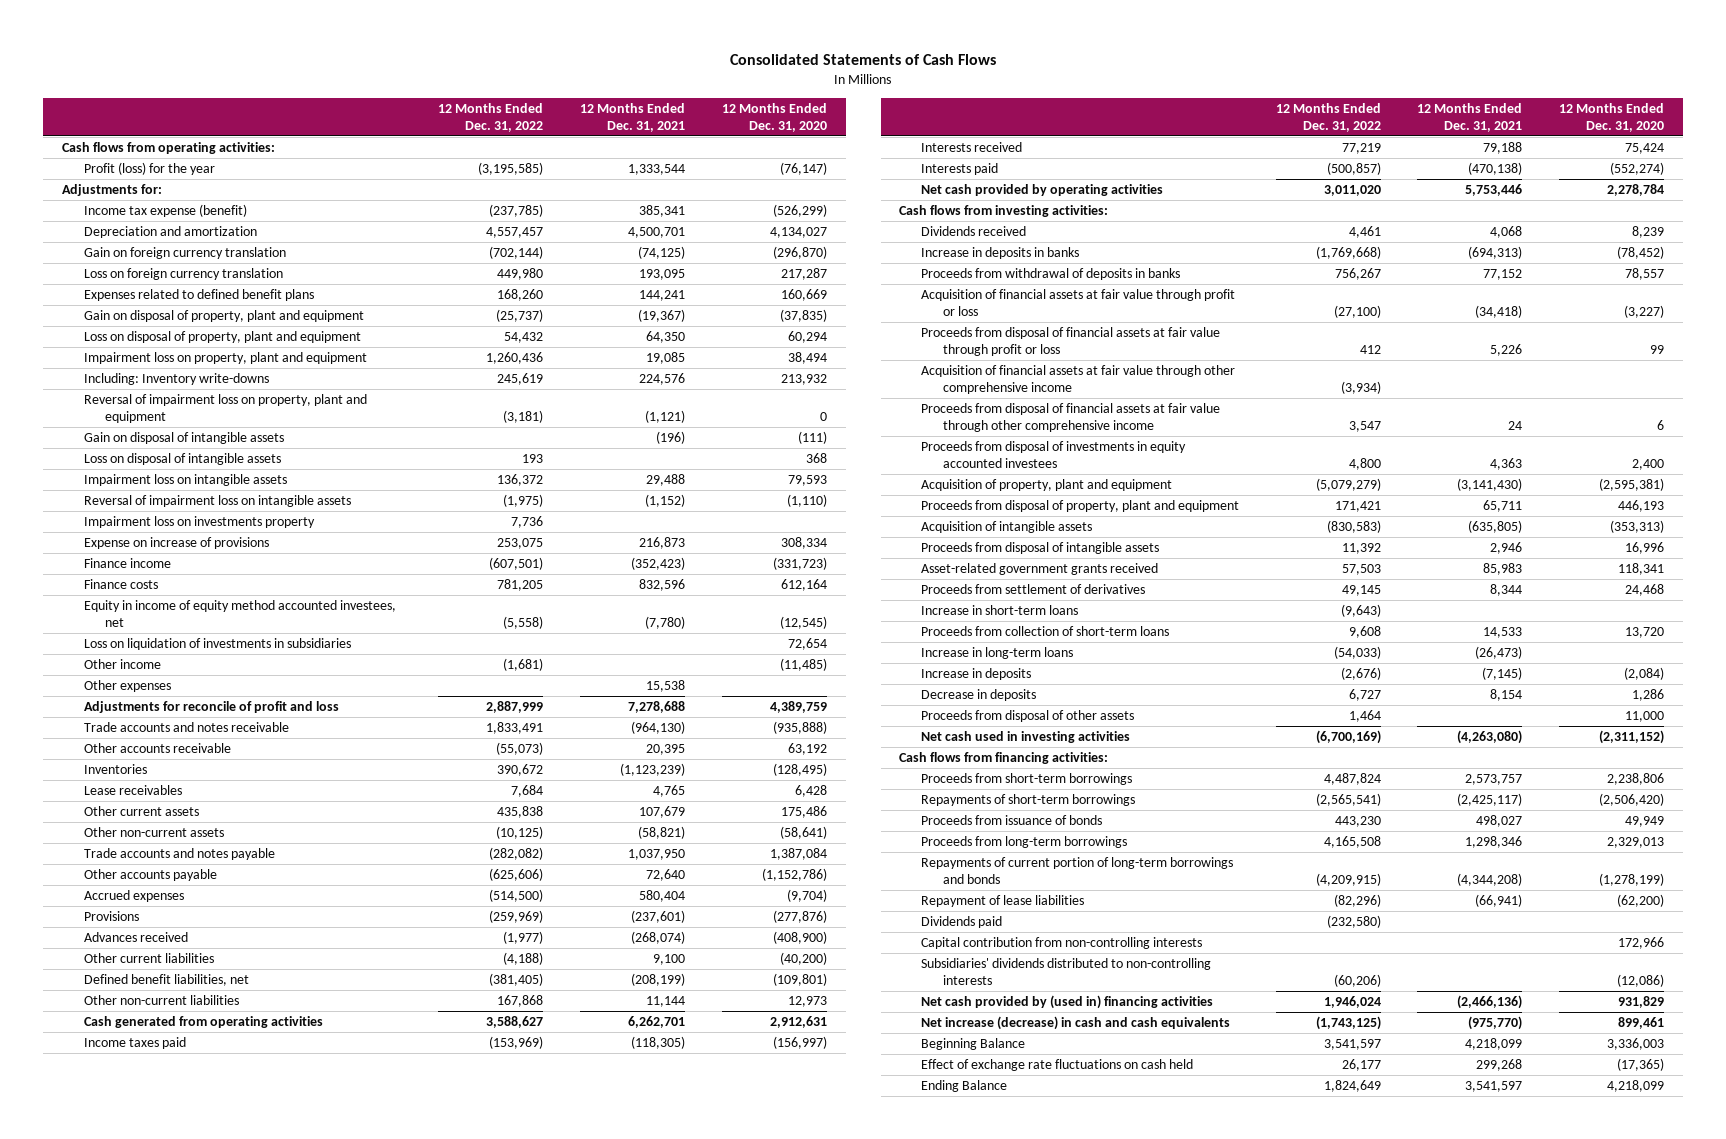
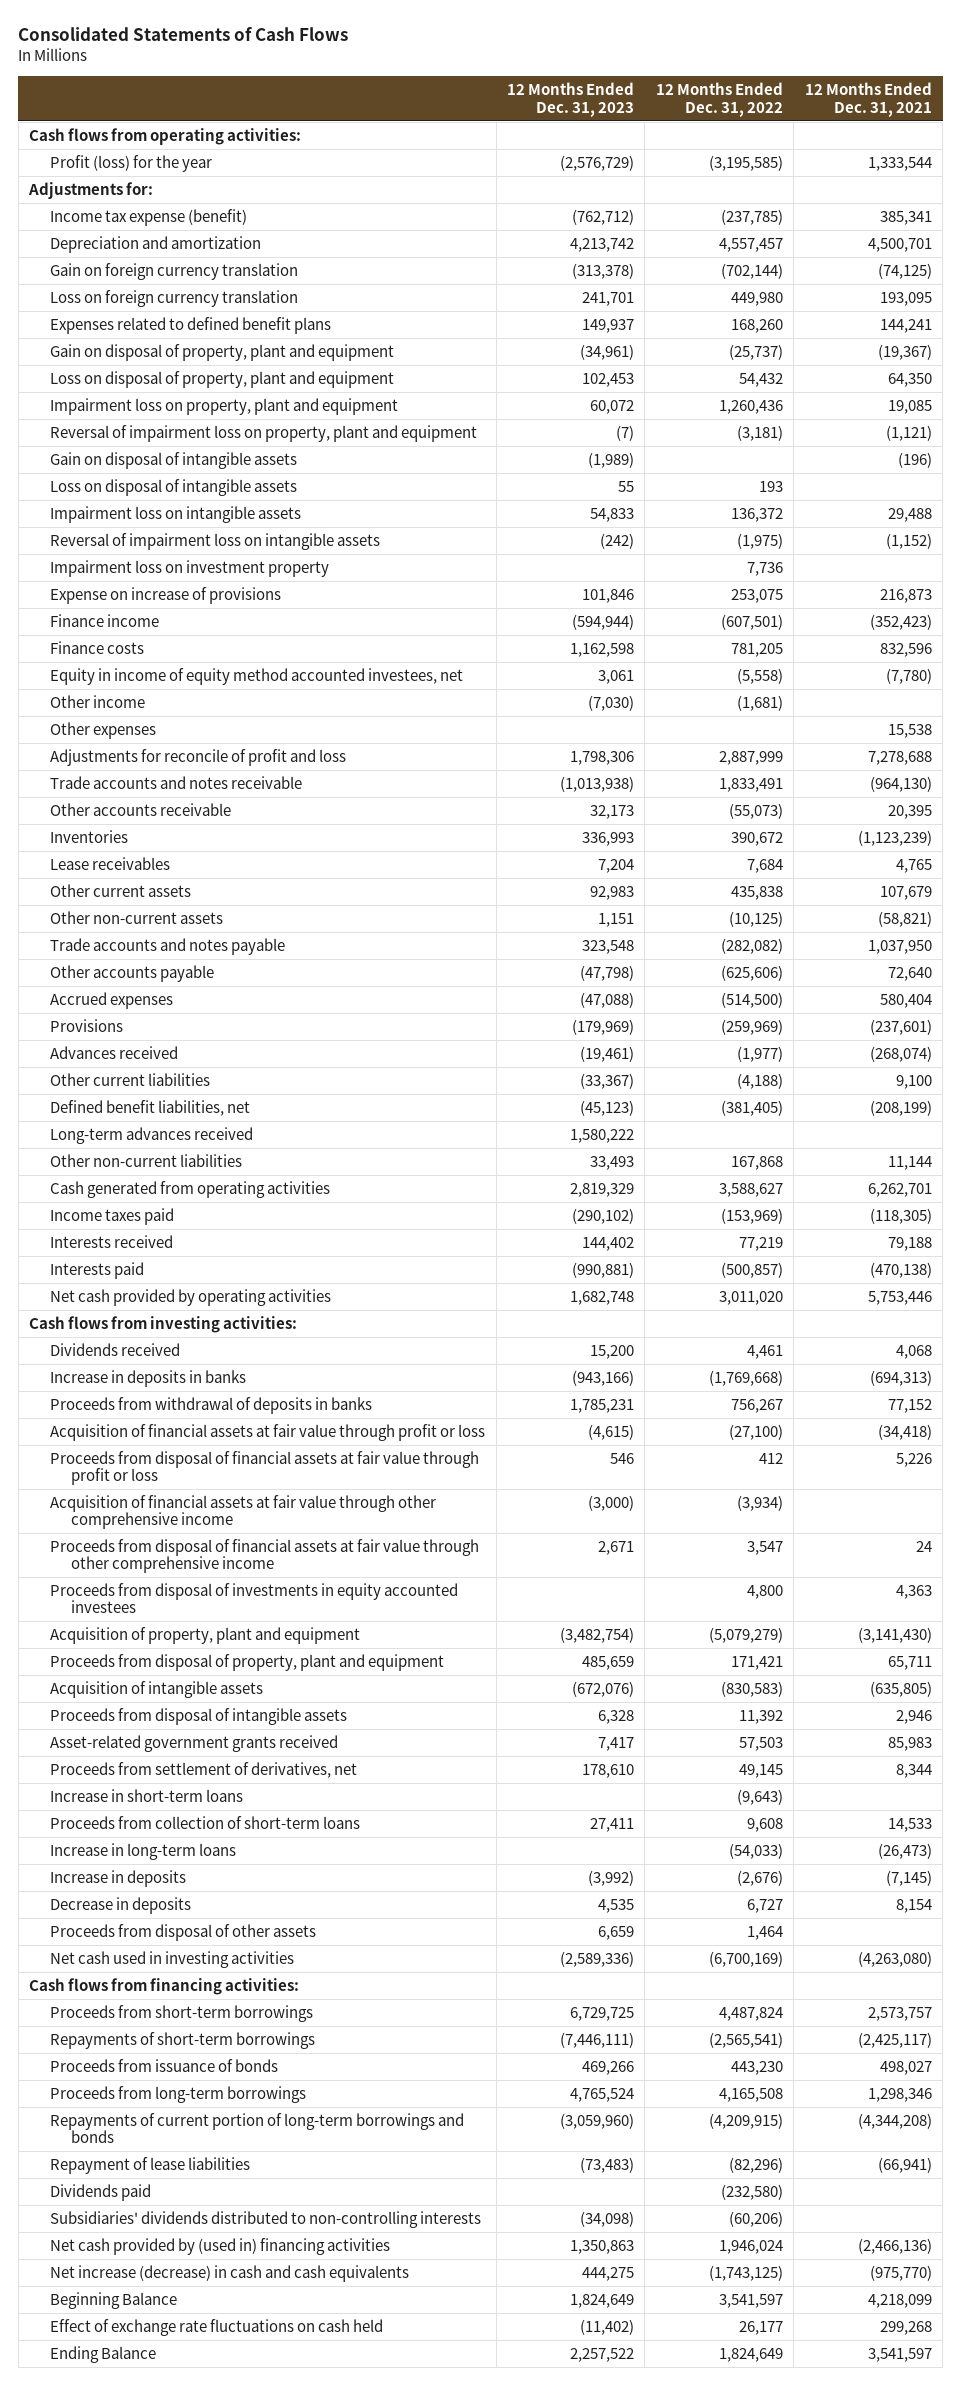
- | 12 Months Ended Dec. 31, 2022 | 12 Months Ended Dec. 31, 2021 | 12 Months Ended Dec. 31, 2020
+ | 12 Months Ended Dec. 31, 2023 | 12 Months Ended Dec. 31, 2022 | 12 Months Ended Dec. 31, 2021
- Including: Inventory write-downs | 245,619 | 224,576 | 213,932
- Impairment loss on investments property | 7,736 | |
+ Impairment loss on investment property | | 7,736 |
- Loss on liquidation of investments in subsidiaries | | | 72,654
+ Long-term advances received | 1,580,222 | |
- Proceeds from settlement of derivatives | 49,145 | 8,344 | 24,468
+ Proceeds from settlement of derivatives, net | 178,610 | 49,145 | 8,344
- Capital contribution from non-controlling interests | | | 172,966

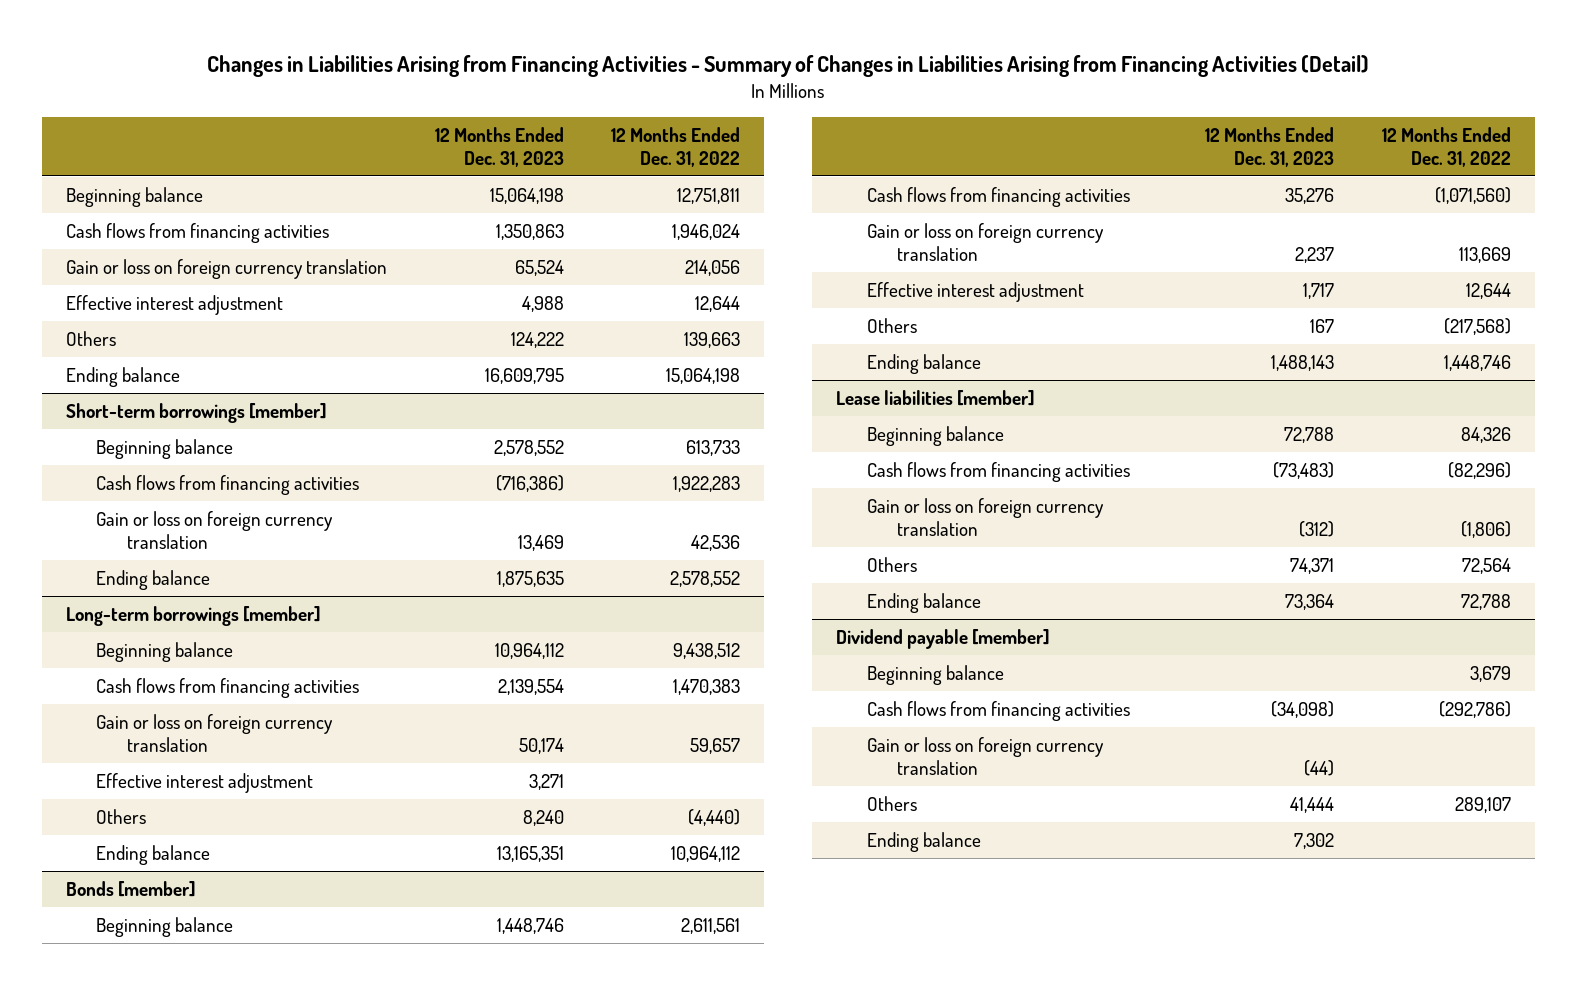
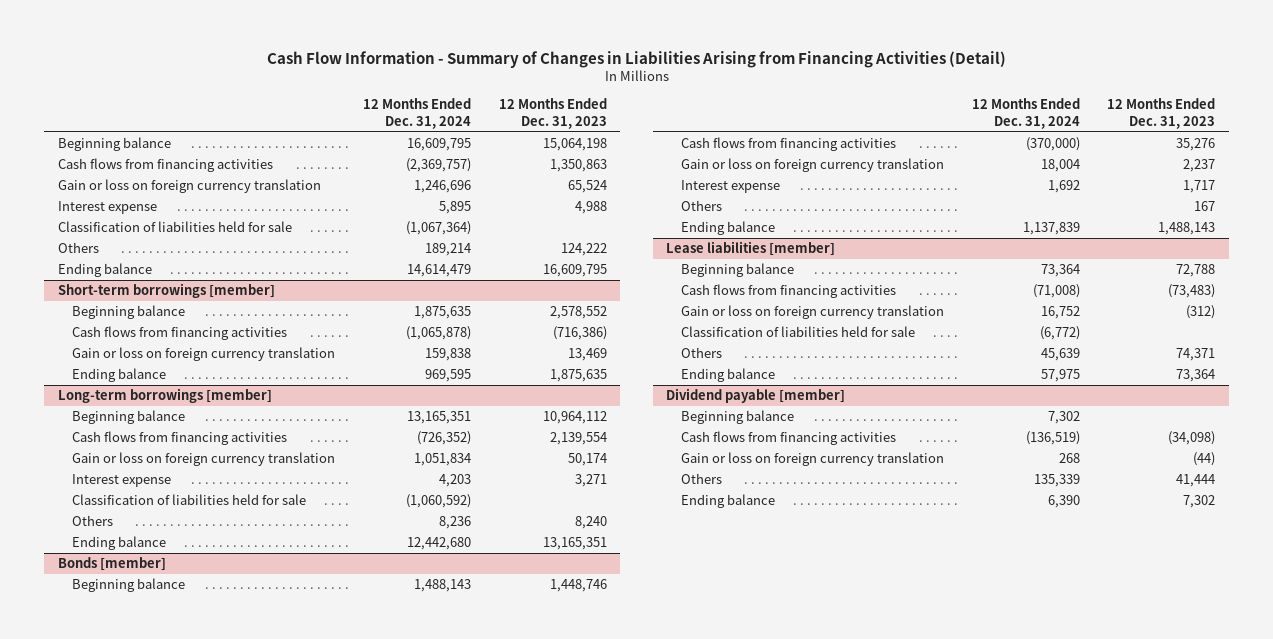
- Changes in Liabilities Arising from Financing Activities - Summary of Changes in Liabilities Arising from Financing Activities (Detail)
+ Cash Flow Information - Summary of Changes in Liabilities Arising from Financing Activities (Detail)
- | 12 Months Ended Dec. 31, 2023 | 12 Months Ended Dec. 31, 2022
+ | 12 Months Ended Dec. 31, 2024 | 12 Months Ended Dec. 31, 2023
- Effective interest adjustment | 4,988 | 12,644
+ Interest expense | 5,895 | 4,988
+ Classification of liabilities held for sale | (1,067,364) |
@ Long-term borrowings [member]
- Effective interest adjustment | 3,271 |
+ Interest expense | 4,203 | 3,271
+ Classification of liabilities held for sale | (1,060,592) |
@ Bonds [member]
- Effective interest adjustment | 1,717 | 12,644
+ Interest expense | 1,692 | 1,717
@ Lease liabilities [member]
+ Classification of liabilities held for sale | (6,772) |

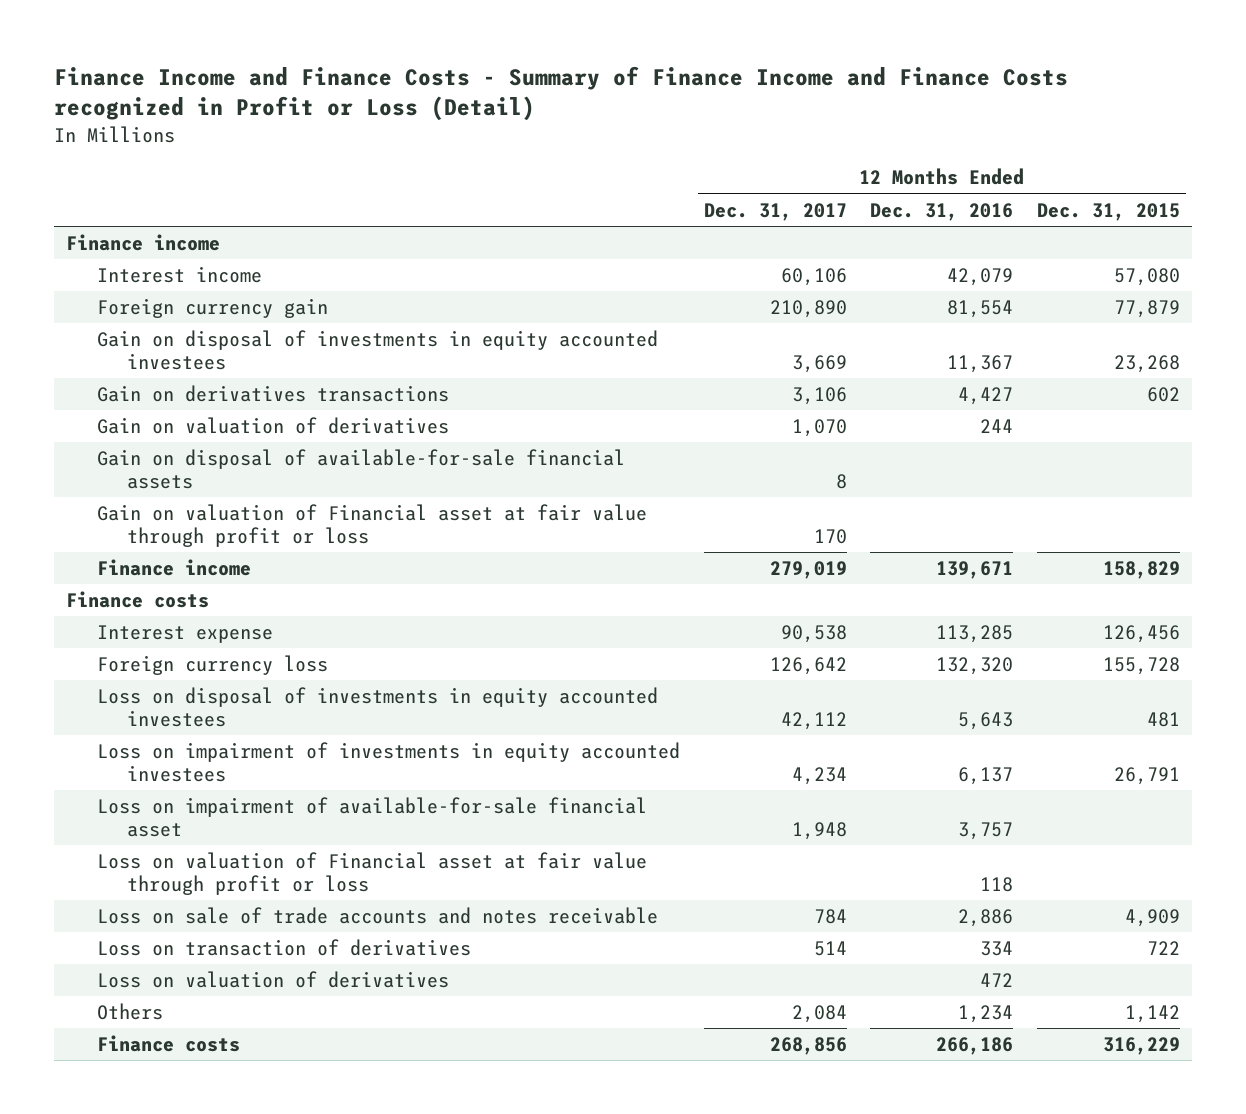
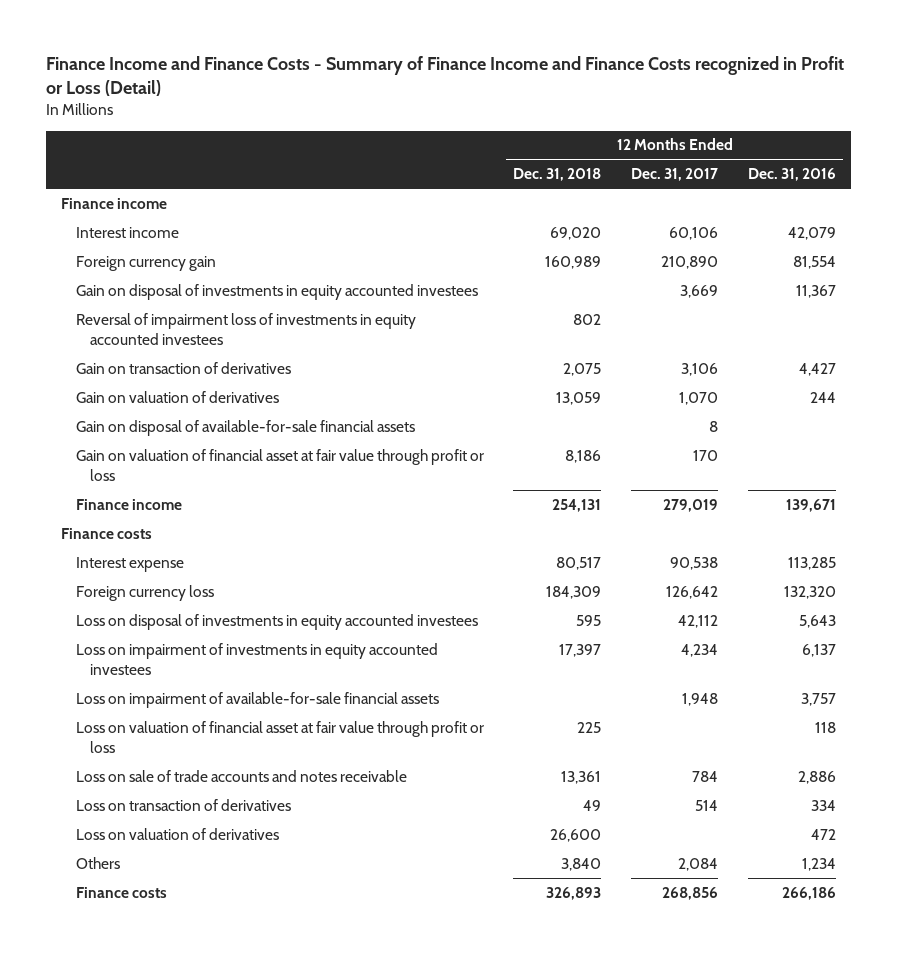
- | 12 Months Ended Dec. 31, 2017 | 12 Months Ended Dec. 31, 2016 | 12 Months Ended Dec. 31, 2015
+ | 12 Months Ended Dec. 31, 2018 | 12 Months Ended Dec. 31, 2017 | 12 Months Ended Dec. 31, 2016
- Gain on derivatives transactions | 3,106 | 4,427 | 602
+ Reversal of impairment loss of investments in equity accounted investees | 802 | |
+ Gain on transaction of derivatives | 2,075 | 3,106 | 4,427
- Gain on valuation of Financial asset at fair value through profit or loss | 170 | |
+ Gain on valuation of financial asset at fair value through profit or loss | 8,186 | 170 |
- Loss on impairment of available-for-sale financial asset | 1,948 | 3,757 |
- Loss on valuation of Financial asset at fair value through profit or loss | | 118 |
+ Loss on impairment of available-for-sale financial assets | | 1,948 | 3,757
+ Loss on valuation of financial asset at fair value through profit or loss | 225 | | 118

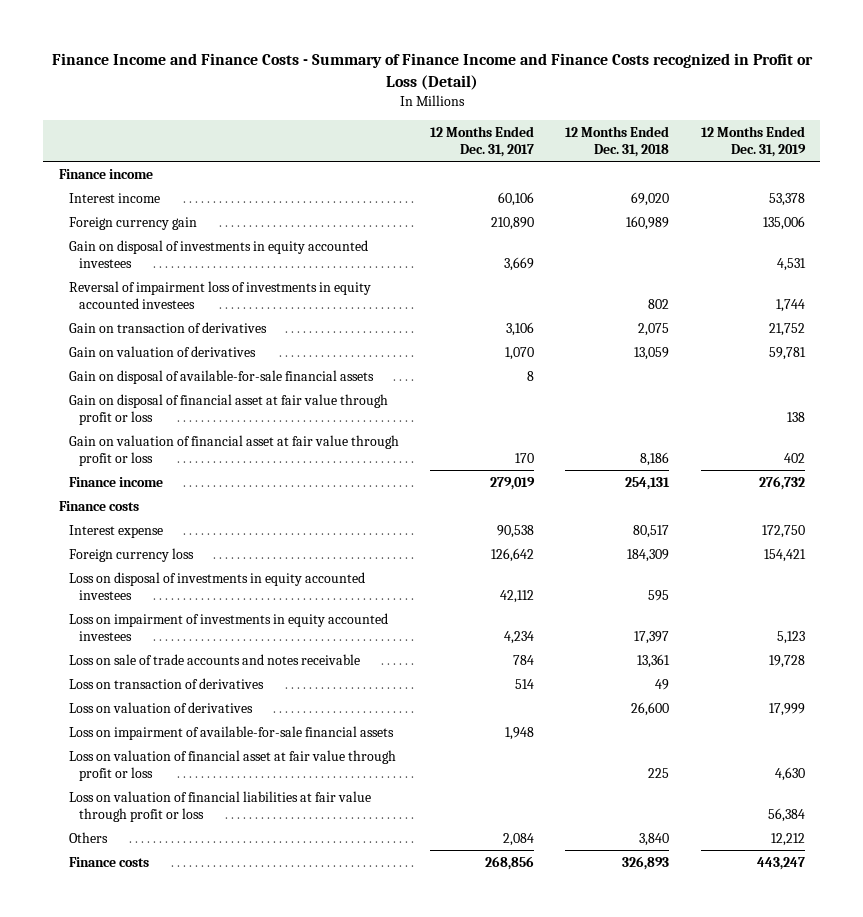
- | 12 Months Ended Dec. 31, 2018 | 12 Months Ended Dec. 31, 2017 | 12 Months Ended Dec. 31, 2016
+ | 12 Months Ended Dec. 31, 2017 | 12 Months Ended Dec. 31, 2018 | 12 Months Ended Dec. 31, 2019
+ Gain on disposal of financial asset at fair value through profit or loss | | | 138
moved down: Loss on impairment of available-for-sale financial assets | 1,948 | |
moved down: Loss on valuation of financial asset at fair value through profit or loss | | 225 | 4,630
+ Loss on valuation of financial liabilities at fair value through profit or loss | | | 56,384

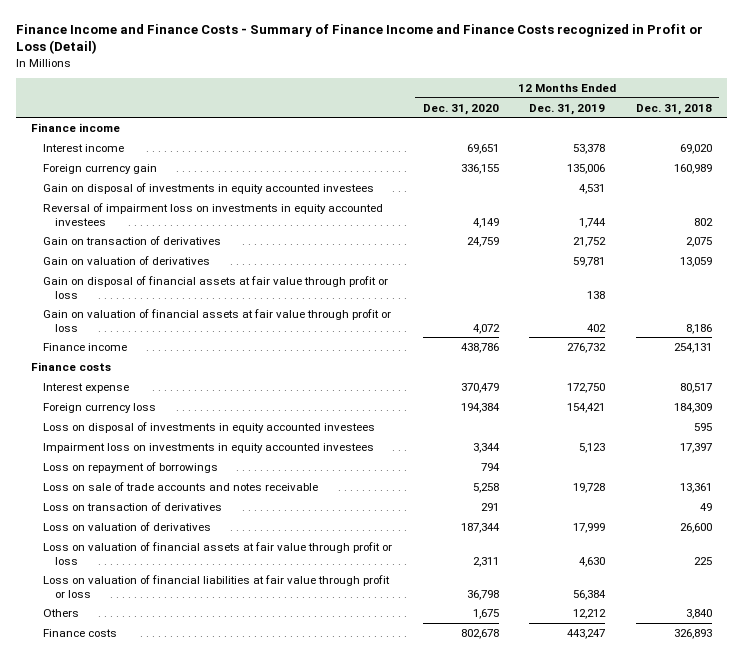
- | 12 Months Ended Dec. 31, 2017 | 12 Months Ended Dec. 31, 2018 | 12 Months Ended Dec. 31, 2019
+ | 12 Months Ended Dec. 31, 2020 | 12 Months Ended Dec. 31, 2019 | 12 Months Ended Dec. 31, 2018
- Reversal of impairment loss of investments in equity accounted investees | | 802 | 1,744
+ Reversal of impairment loss on investments in equity accounted investees | 4,149 | 1,744 | 802
- Gain on disposal of available-for-sale financial assets | 8 | |
- Gain on disposal of financial asset at fair value through profit or loss | | | 138
- Gain on valuation of financial asset at fair value through profit or loss | 170 | 8,186 | 402
+ Gain on disposal of financial assets at fair value through profit or loss | | 138 |
+ Gain on valuation of financial assets at fair value through profit or loss | 4,072 | 402 | 8,186
- Loss on impairment of investments in equity accounted investees | 4,234 | 17,397 | 5,123
+ Impairment loss on investments in equity accounted investees | 3,344 | 5,123 | 17,397
+ Loss on repayment of borrowings | 794 | |
- Loss on impairment of available-for-sale financial assets | 1,948 | |
- Loss on valuation of financial asset at fair value through profit or loss | | 225 | 4,630
+ Loss on valuation of financial assets at fair value through profit or loss | 2,311 | 4,630 | 225

